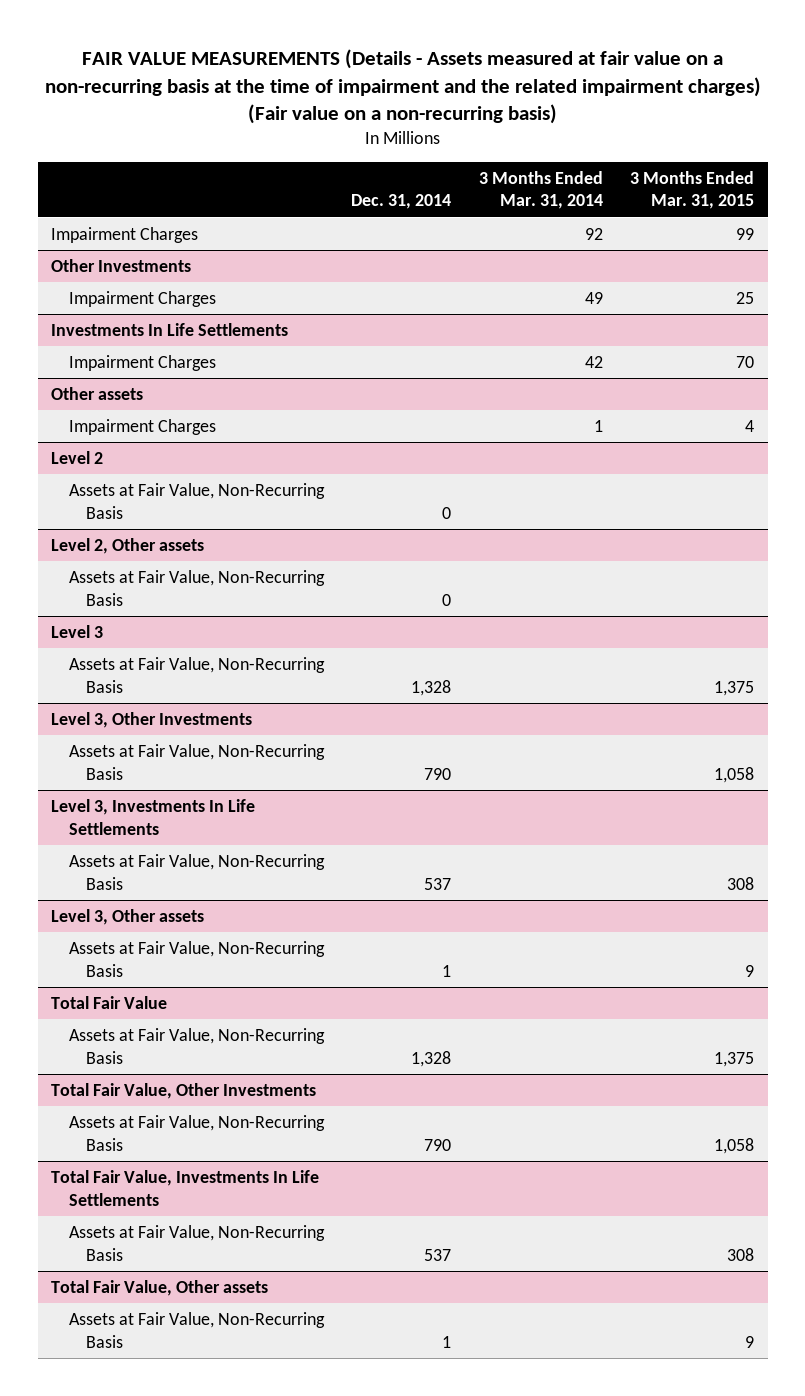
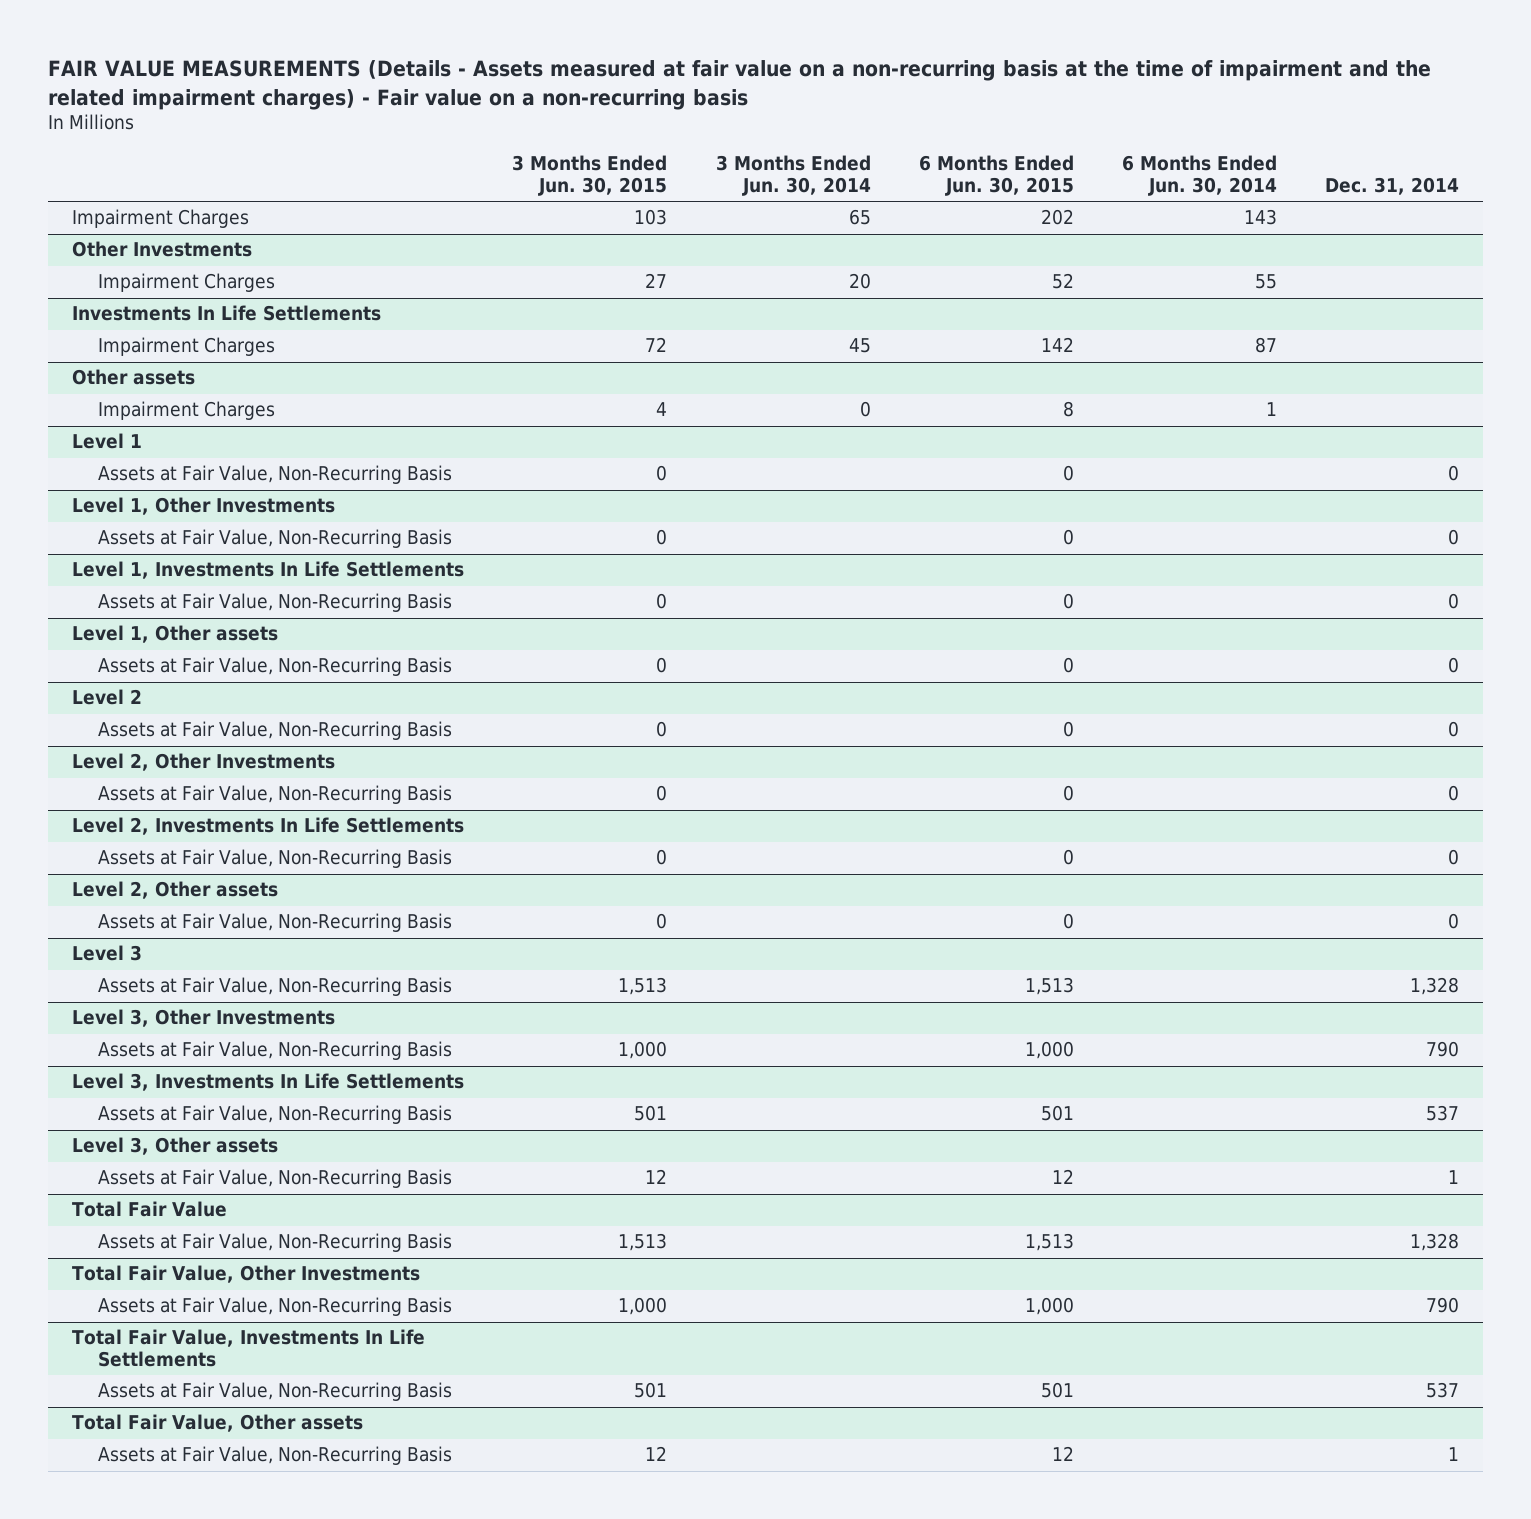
- FAIR VALUE MEASUREMENTS (Details - Assets measured at fair value on a non-recurring basis at the time of impairment and the related impairment charges) (Fair value on a non-recurring basis)
+ FAIR VALUE MEASUREMENTS (Details - Assets measured at fair value on a non-recurring basis at the time of impairment and the related impairment charges) - Fair value on a non-recurring basis
- | Dec. 31, 2014 | 3 Months Ended Mar. 31, 2014 | 3 Months Ended Mar. 31, 2015
+ | 3 Months Ended Jun. 30, 2015 | 3 Months Ended Jun. 30, 2014 | 6 Months Ended Jun. 30, 2015 | 6 Months Ended Jun. 30, 2014 | Dec. 31, 2014
+ Level 1
+ Assets at Fair Value, Non-Recurring Basis | 0 | | 0 | | 0
+ Level 1, Other Investments
+ Assets at Fair Value, Non-Recurring Basis | 0 | | 0 | | 0
+ Level 1, Investments In Life Settlements
+ Assets at Fair Value, Non-Recurring Basis | 0 | | 0 | | 0
+ Level 1, Other assets
+ Assets at Fair Value, Non-Recurring Basis | 0 | | 0 | | 0
+ Level 2, Other Investments
+ Assets at Fair Value, Non-Recurring Basis | 0 | | 0 | | 0
+ Level 2, Investments In Life Settlements
+ Assets at Fair Value, Non-Recurring Basis | 0 | | 0 | | 0

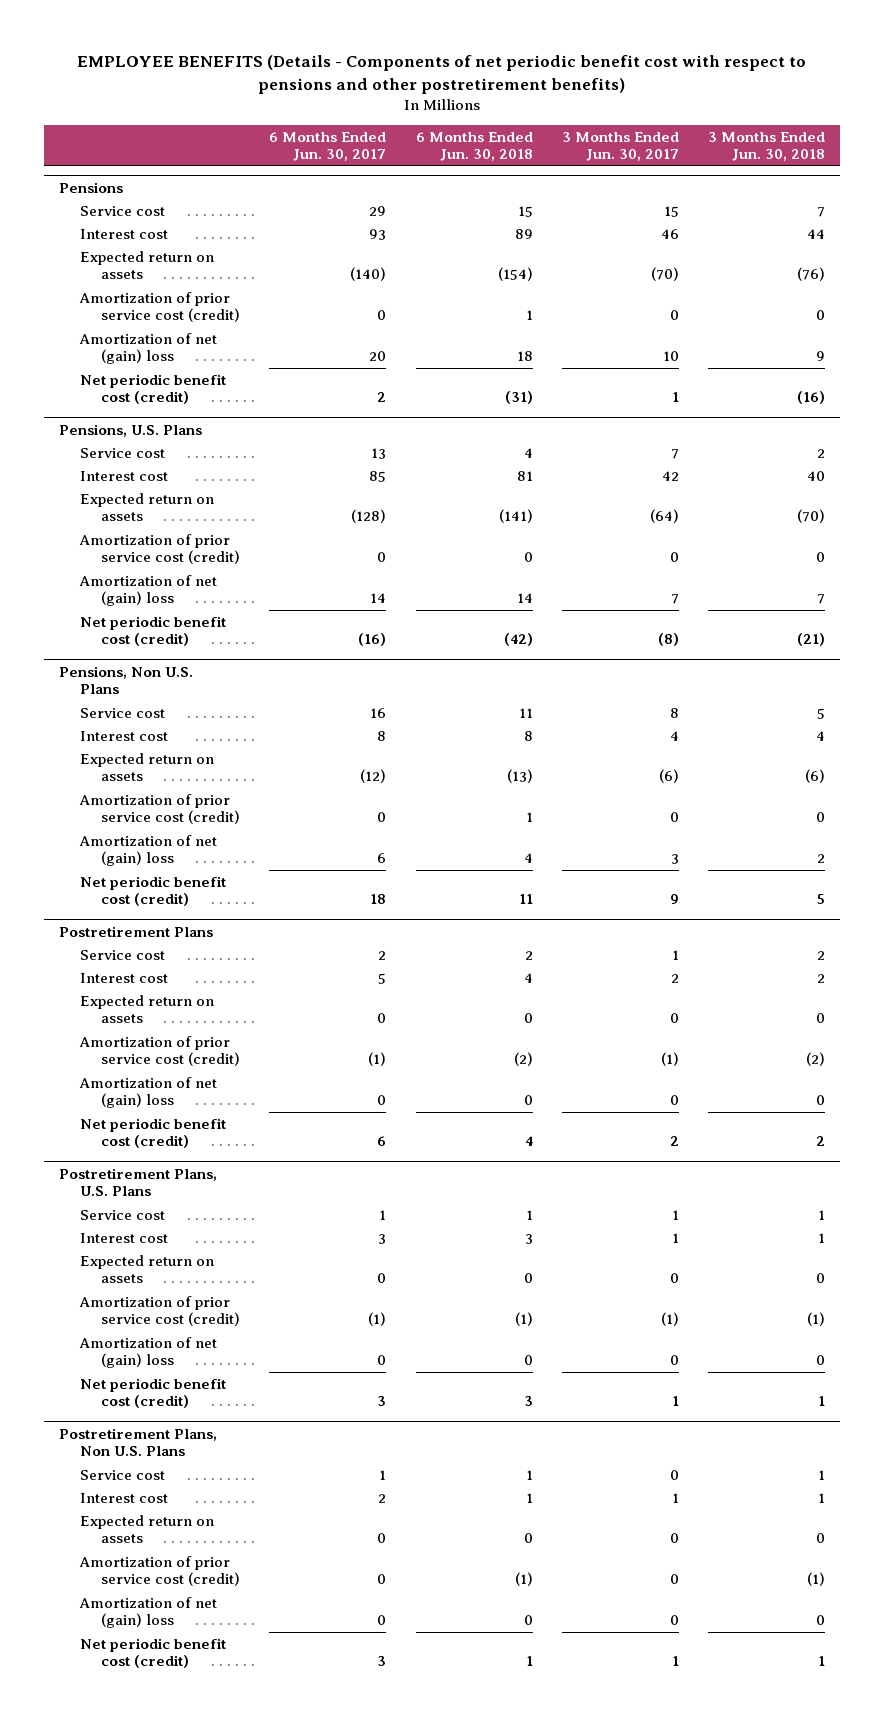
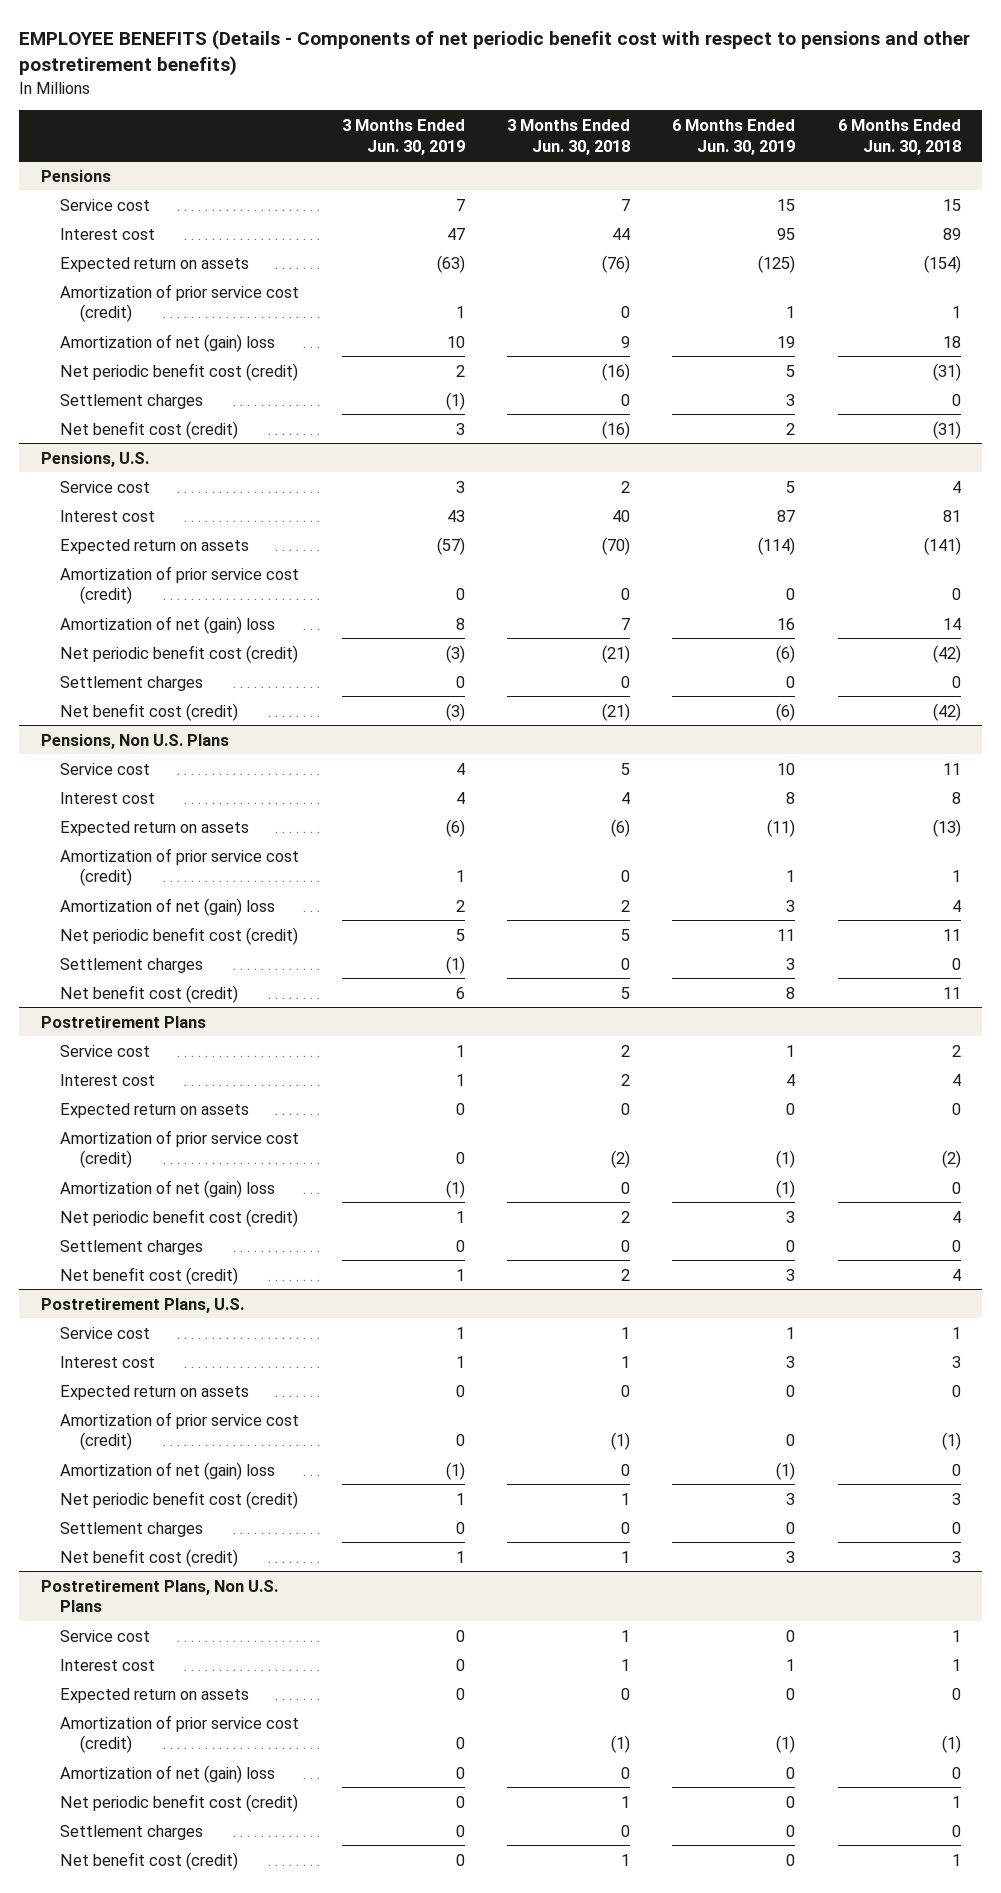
- | 6 Months Ended Jun. 30, 2017 | 6 Months Ended Jun. 30, 2018 | 3 Months Ended Jun. 30, 2017 | 3 Months Ended Jun. 30, 2018
+ | 3 Months Ended Jun. 30, 2019 | 3 Months Ended Jun. 30, 2018 | 6 Months Ended Jun. 30, 2019 | 6 Months Ended Jun. 30, 2018
- Pensions, U.S. Plans
@ Pensions
+ Settlement charges | (1) | 0 | 3 | 0
+ Net benefit cost (credit) | 3 | (16) | 2 | (31)
+ Pensions, U.S.
+ Settlement charges | 0 | 0 | 0 | 0
+ Net benefit cost (credit) | (3) | (21) | (6) | (42)
@ Pensions, Non U.S. Plans
+ Settlement charges | (1) | 0 | 3 | 0
+ Net benefit cost (credit) | 6 | 5 | 8 | 11
- Postretirement Plans, U.S. Plans
@ Postretirement Plans
+ Settlement charges | 0 | 0 | 0 | 0
+ Net benefit cost (credit) | 1 | 2 | 3 | 4
+ Postretirement Plans, U.S.
+ Settlement charges | 0 | 0 | 0 | 0
+ Net benefit cost (credit) | 1 | 1 | 3 | 3
@ Postretirement Plans, Non U.S. Plans
+ Settlement charges | 0 | 0 | 0 | 0
+ Net benefit cost (credit) | 0 | 1 | 0 | 1

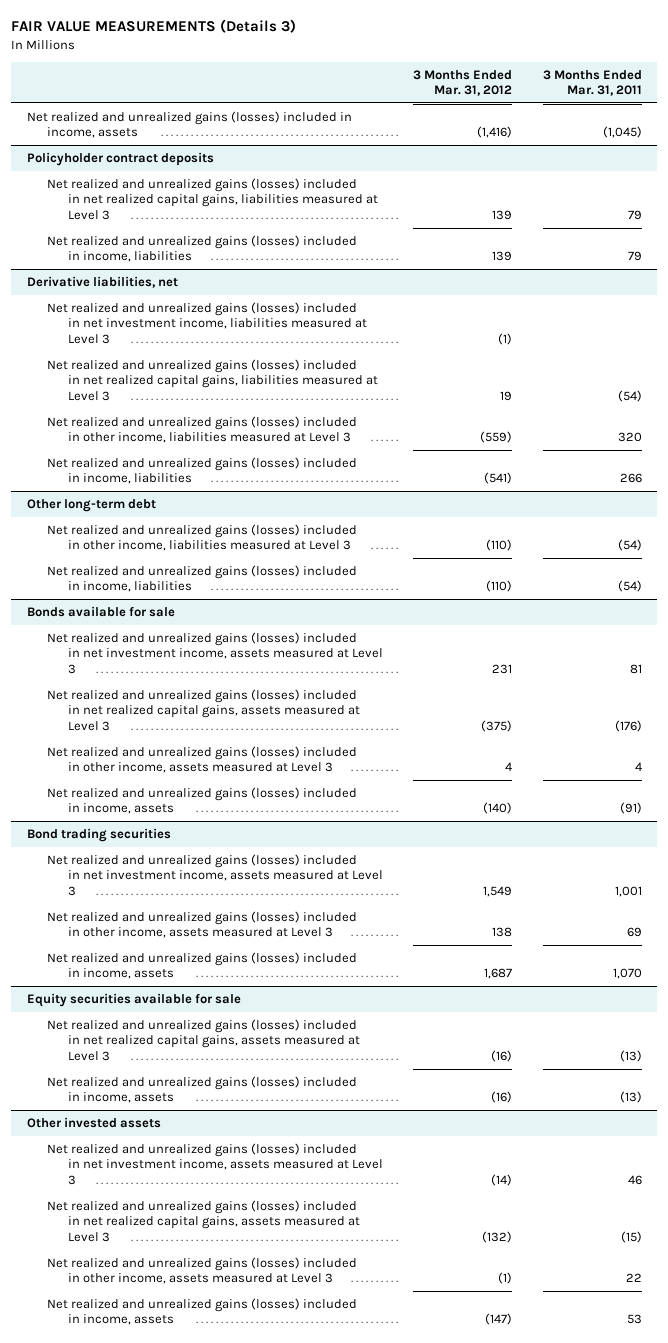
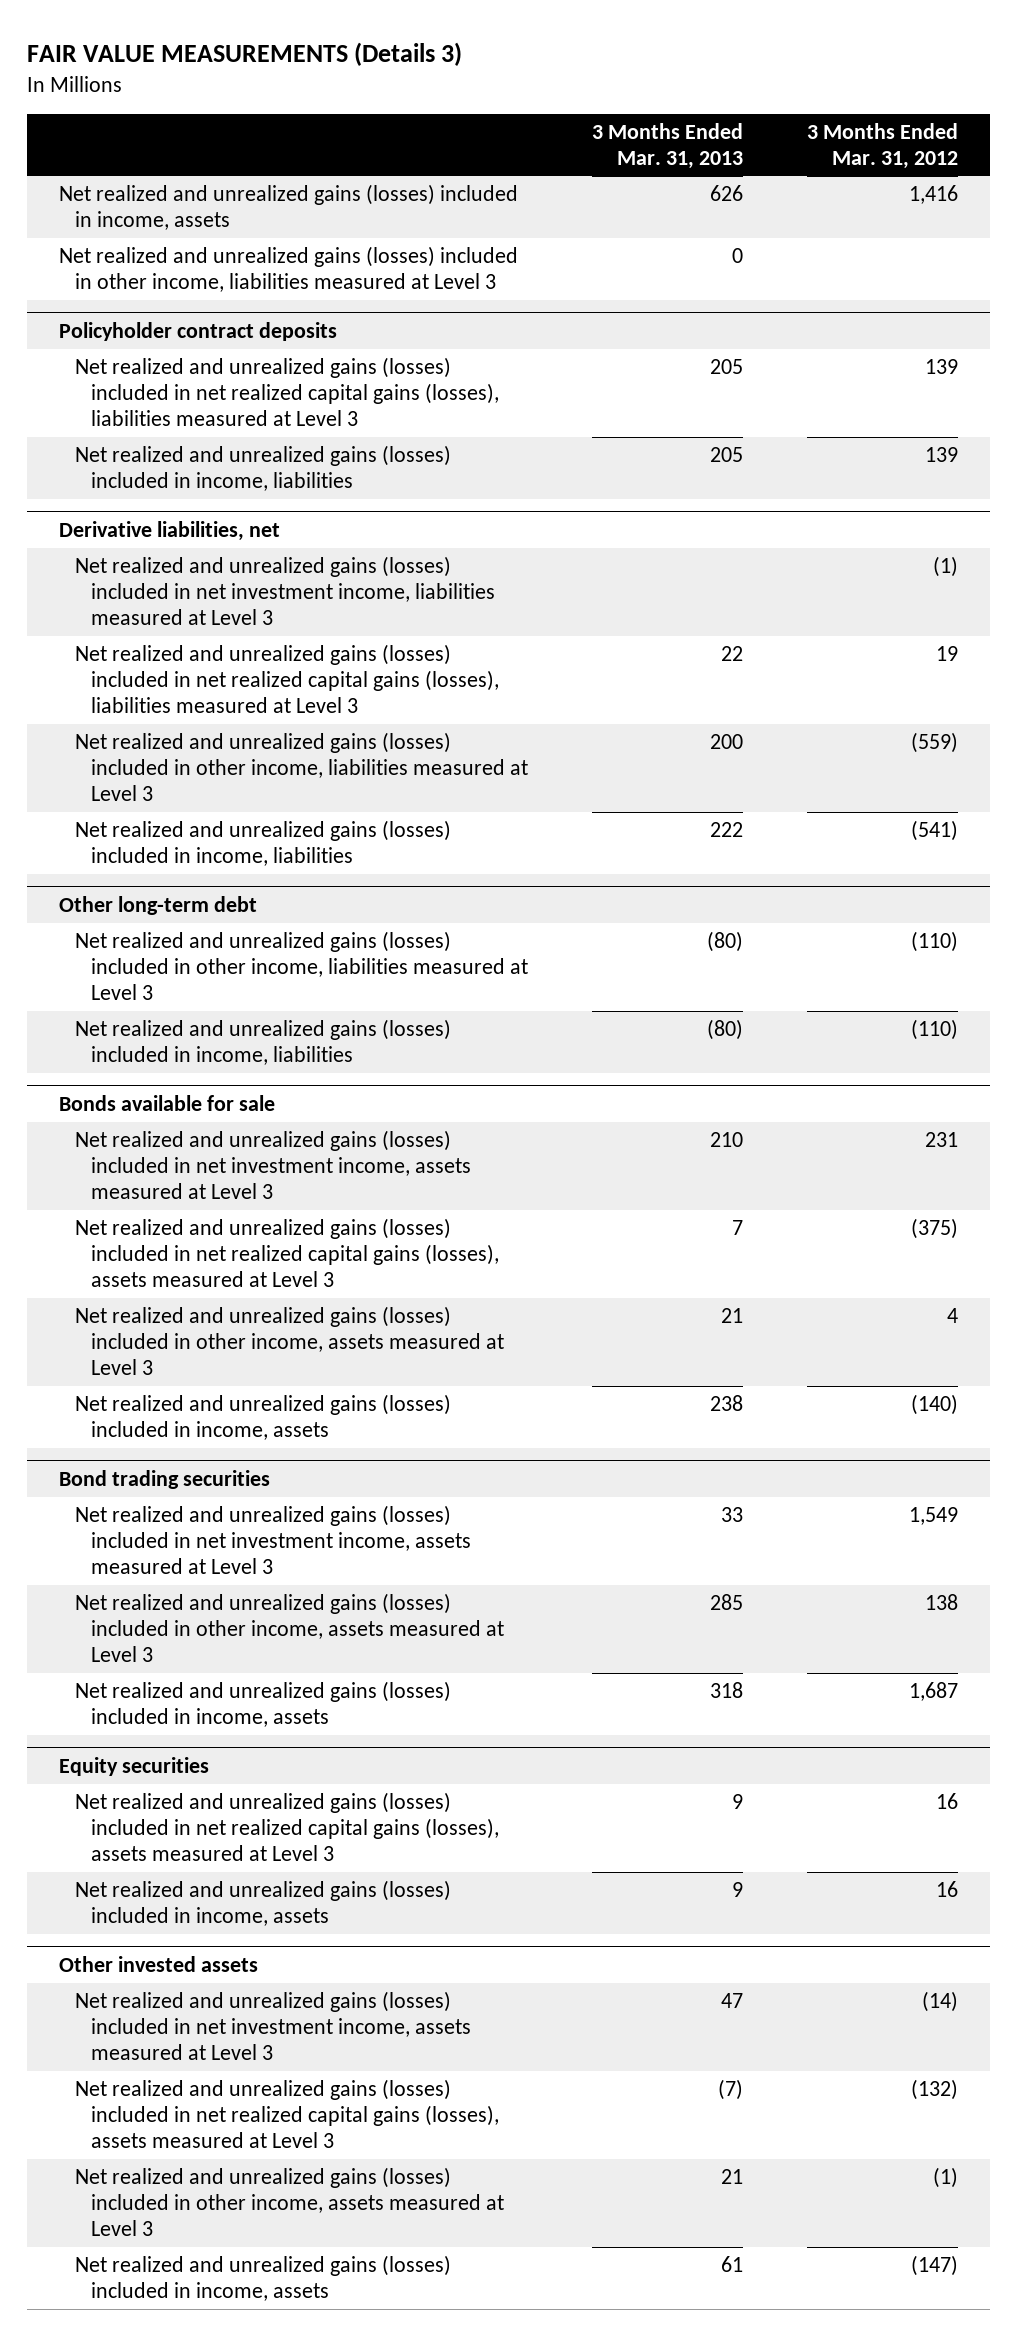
- | 3 Months Ended Mar. 31, 2012 | 3 Months Ended Mar. 31, 2011
+ | 3 Months Ended Mar. 31, 2013 | 3 Months Ended Mar. 31, 2012
- Net realized and unrealized gains (losses) included in income, assets | (1,416) | (1,045)
+ Net realized and unrealized gains (losses) included in income, assets | 626 | 1,416
+ Net realized and unrealized gains (losses) included in other income, liabilities measured at Level 3 | 0 |
@ Policyholder contract deposits
- Net realized and unrealized gains (losses) included in net realized capital gains, liabilities measured at Level 3 | 139 | 79
+ Net realized and unrealized gains (losses) included in net realized capital gains (losses), liabilities measured at Level 3 | 205 | 139
@ Derivative liabilities, net
- Net realized and unrealized gains (losses) included in net realized capital gains, liabilities measured at Level 3 | 19 | (54)
+ Net realized and unrealized gains (losses) included in net realized capital gains (losses), liabilities measured at Level 3 | 22 | 19
@ Bonds available for sale
- Net realized and unrealized gains (losses) included in net realized capital gains, assets measured at Level 3 | (375) | (176)
+ Net realized and unrealized gains (losses) included in net realized capital gains (losses), assets measured at Level 3 | 7 | (375)
- Equity securities available for sale
- Net realized and unrealized gains (losses) included in net realized capital gains, assets measured at Level 3 | (16) | (13)
- Net realized and unrealized gains (losses) included in income, assets | (16) | (13)
+ Equity securities
+ Net realized and unrealized gains (losses) included in net realized capital gains (losses), assets measured at Level 3 | 9 | 16
+ Net realized and unrealized gains (losses) included in income, assets | 9 | 16
@ Other invested assets
- Net realized and unrealized gains (losses) included in net realized capital gains, assets measured at Level 3 | (132) | (15)
+ Net realized and unrealized gains (losses) included in net realized capital gains (losses), assets measured at Level 3 | (7) | (132)

